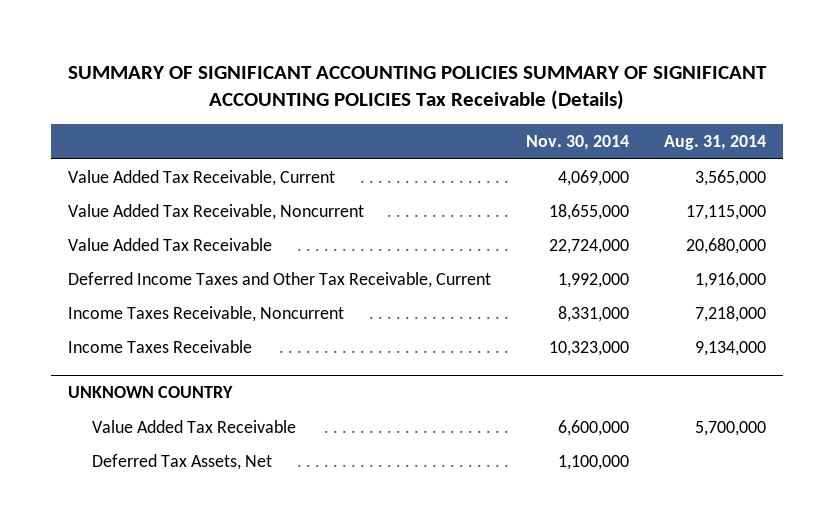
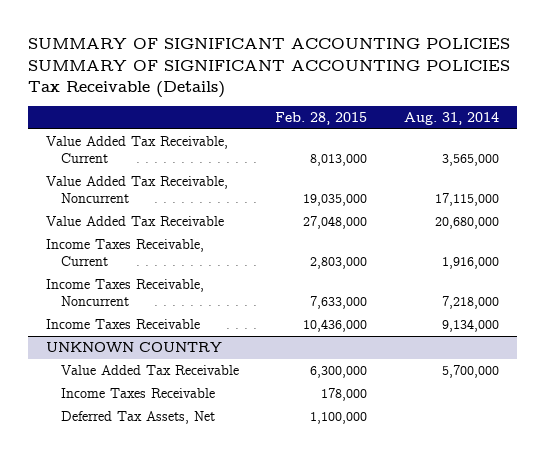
- | Nov. 30, 2014 | Aug. 31, 2014
+ | Feb. 28, 2015 | Aug. 31, 2014
- Deferred Income Taxes and Other Tax Receivable, Current | 1,992,000 | 1,916,000
+ Income Taxes Receivable, Current | 2,803,000 | 1,916,000
@ UNKNOWN COUNTRY
+ Income Taxes Receivable | 178,000 |

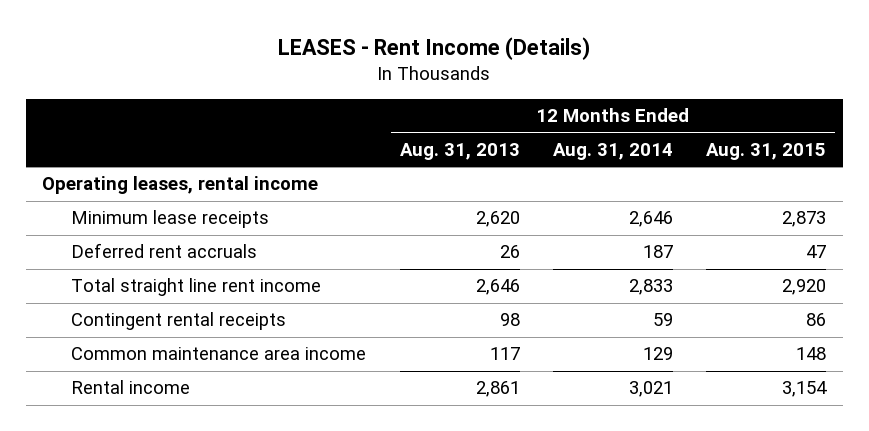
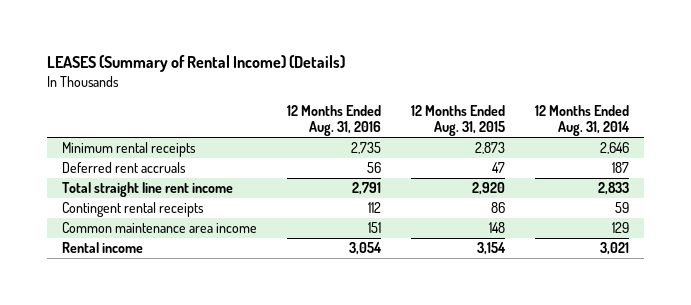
- LEASES - Rent Income (Details)
+ LEASES (Summary of Rental Income) (Details)
- | 12 Months Ended Aug. 31, 2013 | 12 Months Ended Aug. 31, 2014 | 12 Months Ended Aug. 31, 2015
+ | 12 Months Ended Aug. 31, 2016 | 12 Months Ended Aug. 31, 2015 | 12 Months Ended Aug. 31, 2014
- Operating leases, rental income
- Minimum lease receipts | 2,620 | 2,646 | 2,873
+ Minimum rental receipts | 2,735 | 2,873 | 2,646

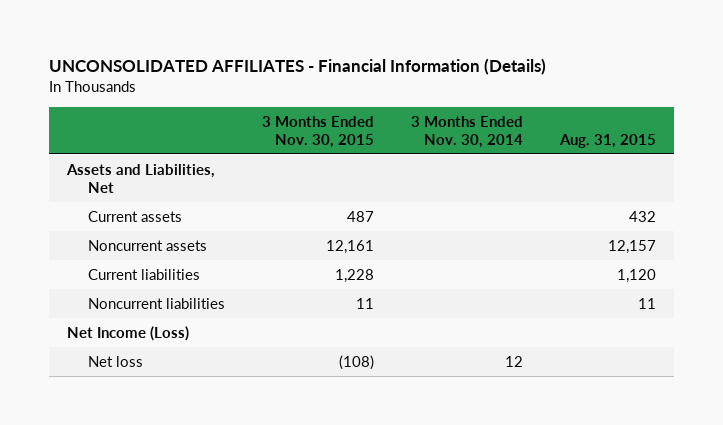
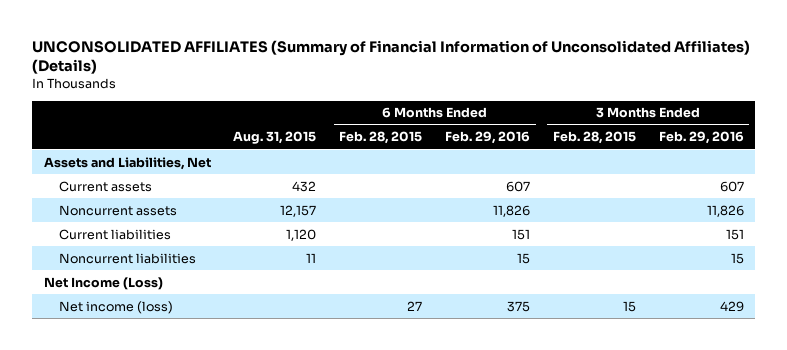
- UNCONSOLIDATED AFFILIATES - Financial Information (Details)
+ UNCONSOLIDATED AFFILIATES (Summary of Financial Information of Unconsolidated Affiliates) (Details)
- | 3 Months Ended Nov. 30, 2015 | 3 Months Ended Nov. 30, 2014 | Aug. 31, 2015
+ | Aug. 31, 2015 | 6 Months Ended Feb. 28, 2015 | 6 Months Ended Feb. 29, 2016 | 3 Months Ended Feb. 28, 2015 | 3 Months Ended Feb. 29, 2016
- Net loss | (108) | 12 |
+ Net income (loss) | | 27 | 375 | 15 | 429

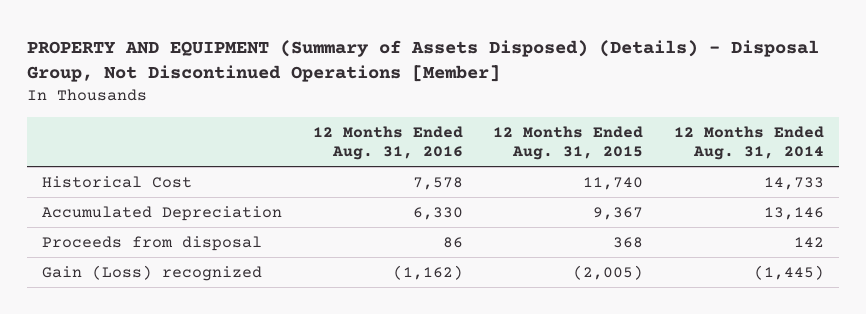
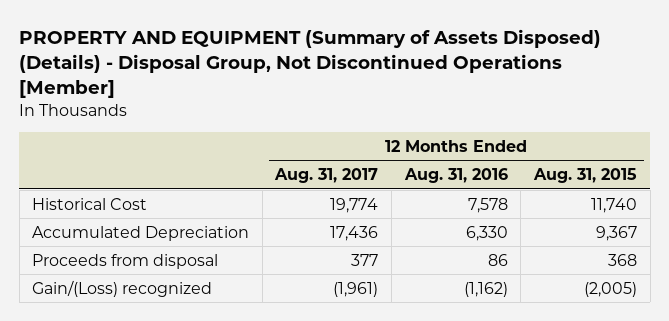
- | 12 Months Ended Aug. 31, 2016 | 12 Months Ended Aug. 31, 2015 | 12 Months Ended Aug. 31, 2014
+ | 12 Months Ended Aug. 31, 2017 | 12 Months Ended Aug. 31, 2016 | 12 Months Ended Aug. 31, 2015
- Gain (Loss) recognized | (1,162) | (2,005) | (1,445)
+ Gain/(Loss) recognized | (1,961) | (1,162) | (2,005)

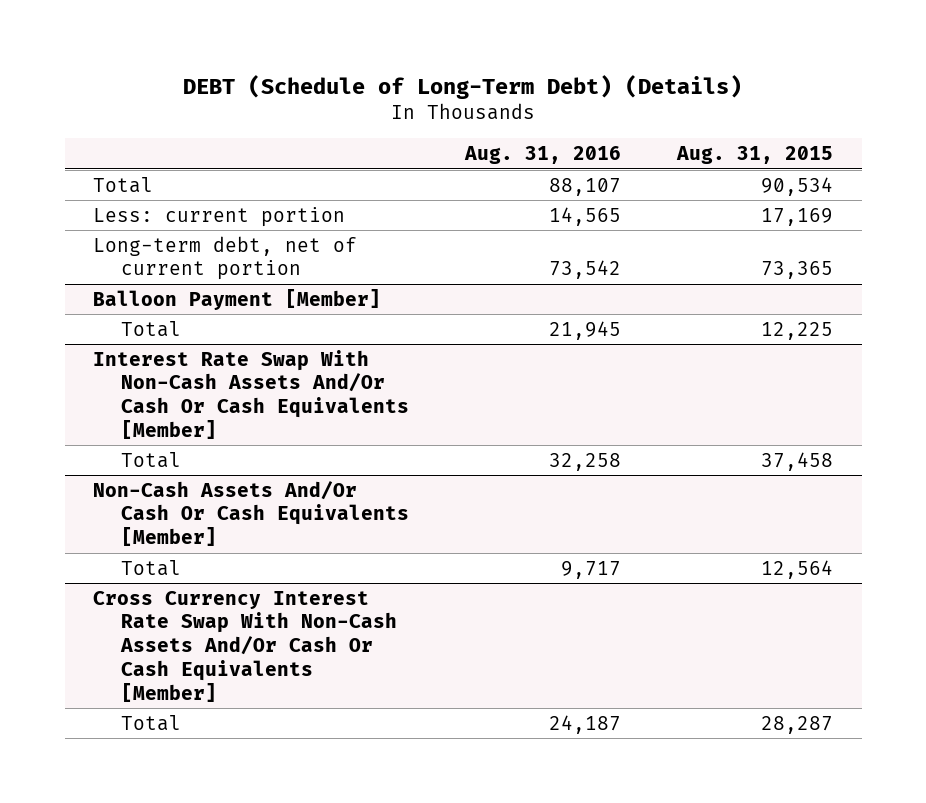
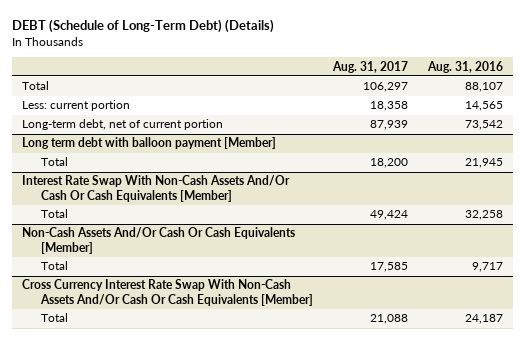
- | Aug. 31, 2016 | Aug. 31, 2015
+ | Aug. 31, 2017 | Aug. 31, 2016
- Balloon Payment [Member]
+ Long term debt with balloon payment [Member]

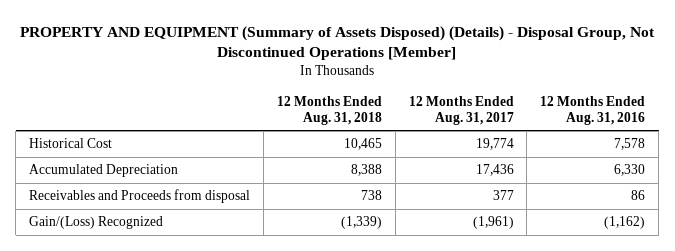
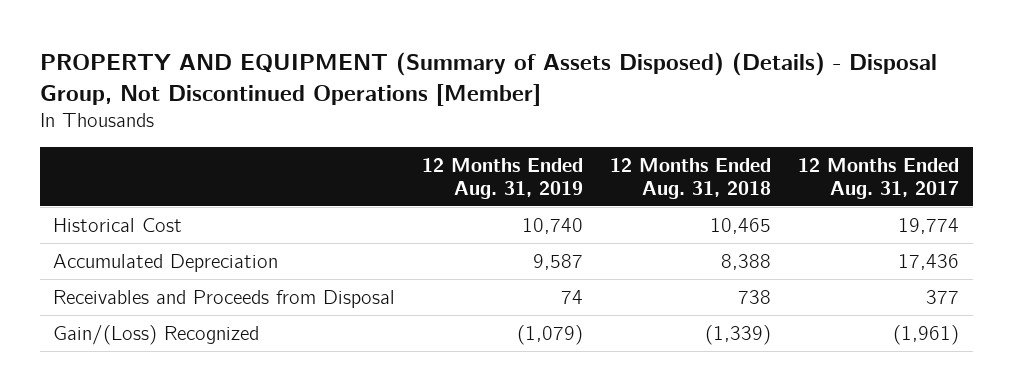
- | 12 Months Ended Aug. 31, 2018 | 12 Months Ended Aug. 31, 2017 | 12 Months Ended Aug. 31, 2016
+ | 12 Months Ended Aug. 31, 2019 | 12 Months Ended Aug. 31, 2018 | 12 Months Ended Aug. 31, 2017
- Receivables and Proceeds from disposal | 738 | 377 | 86
+ Receivables and Proceeds from Disposal | 74 | 738 | 377

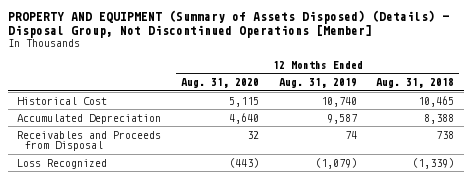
- | 12 Months Ended Aug. 31, 2019 | 12 Months Ended Aug. 31, 2018 | 12 Months Ended Aug. 31, 2017
+ | 12 Months Ended Aug. 31, 2020 | 12 Months Ended Aug. 31, 2019 | 12 Months Ended Aug. 31, 2018
- Gain/(Loss) Recognized | (1,079) | (1,339) | (1,961)
+ Loss Recognized | (443) | (1,079) | (1,339)

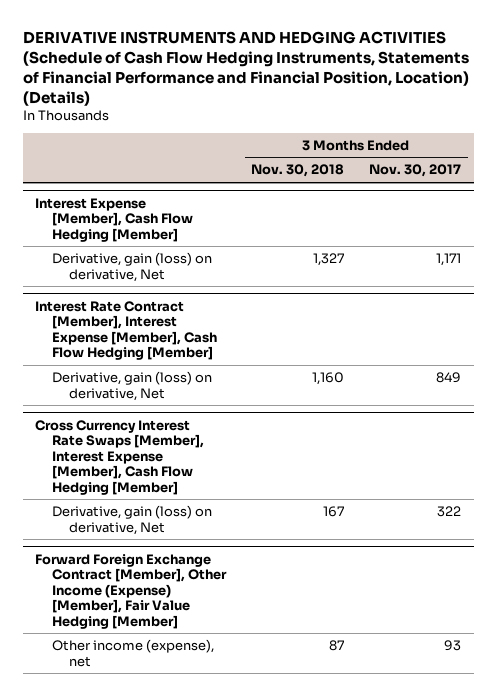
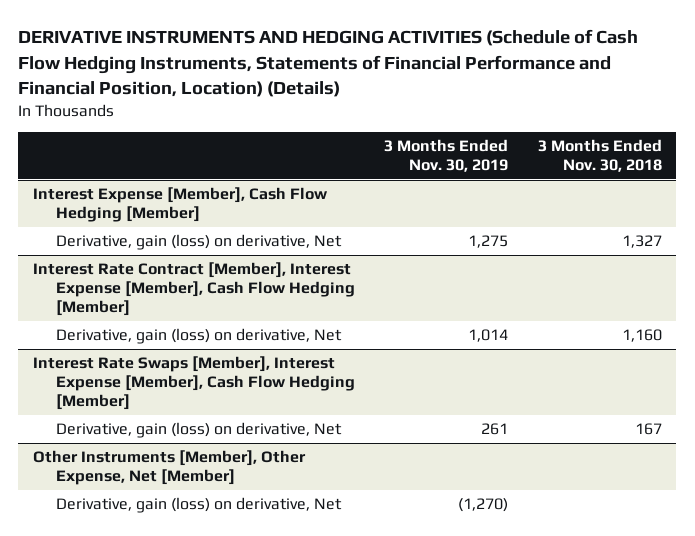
- | 3 Months Ended Nov. 30, 2018 | 3 Months Ended Nov. 30, 2017
+ | 3 Months Ended Nov. 30, 2019 | 3 Months Ended Nov. 30, 2018
- Cross Currency Interest Rate Swaps [Member], Interest Expense [Member], Cash Flow Hedging [Member]
+ Interest Rate Swaps [Member], Interest Expense [Member], Cash Flow Hedging [Member]
- Forward Foreign Exchange Contract [Member], Other Income (Expense) [Member], Fair Value Hedging [Member]
- Other income (expense), net | 87 | 93
+ Other Instruments [Member], Other Expense, Net [Member]
+ Derivative, gain (loss) on derivative, Net | (1,270) |

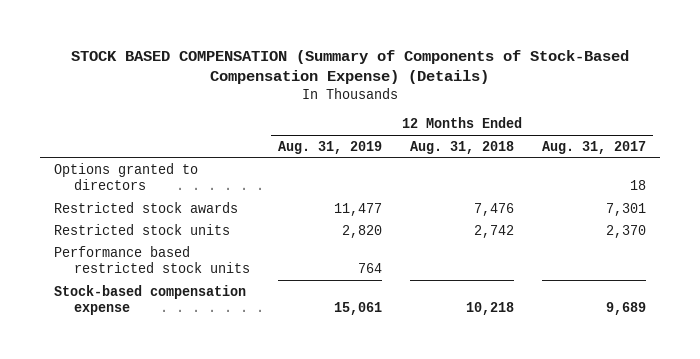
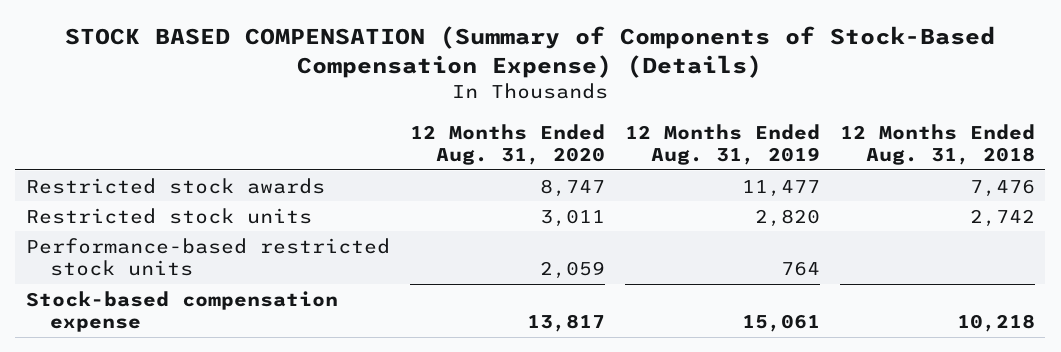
- | 12 Months Ended Aug. 31, 2019 | 12 Months Ended Aug. 31, 2018 | 12 Months Ended Aug. 31, 2017
+ | 12 Months Ended Aug. 31, 2020 | 12 Months Ended Aug. 31, 2019 | 12 Months Ended Aug. 31, 2018
- Options granted to directors | | | 18
- Performance based restricted stock units | 764 | |
+ Performance-based restricted stock units | 2,059 | 764 |

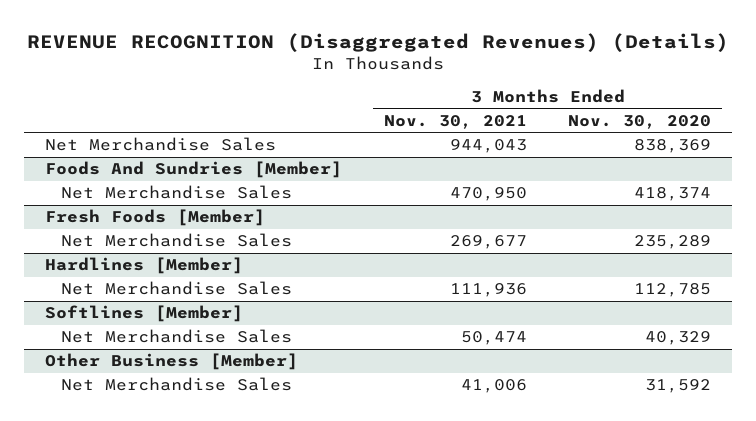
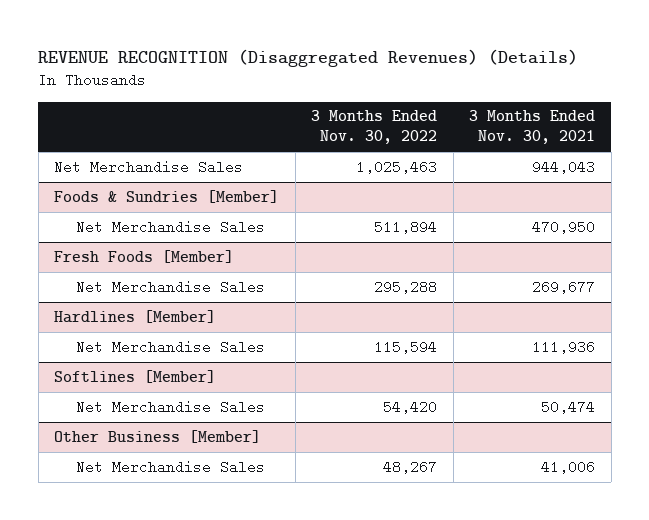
- | 3 Months Ended Nov. 30, 2021 | 3 Months Ended Nov. 30, 2020
+ | 3 Months Ended Nov. 30, 2022 | 3 Months Ended Nov. 30, 2021
- Foods And Sundries [Member]
+ Foods & Sundries [Member]

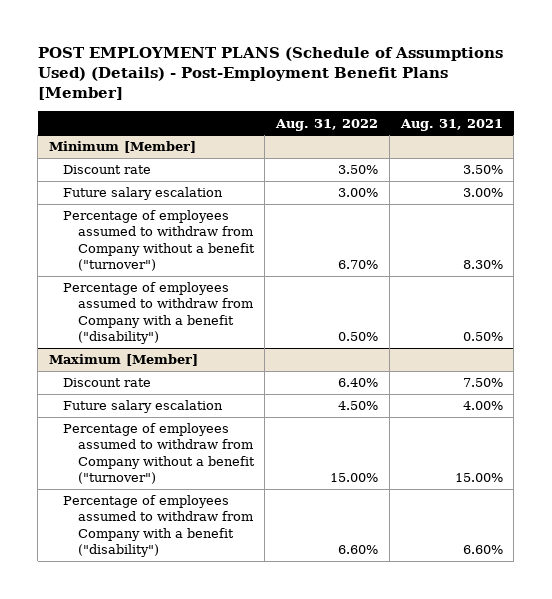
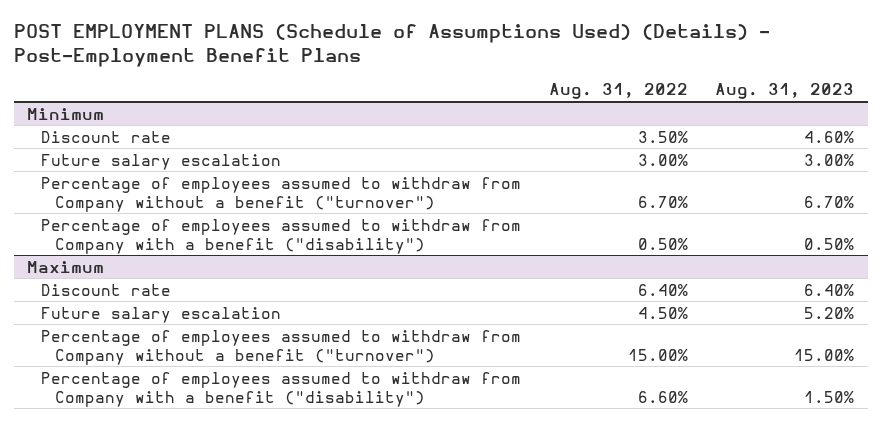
- POST EMPLOYMENT PLANS (Schedule of Assumptions Used) (Details) - Post-Employment Benefit Plans [Member]
+ POST EMPLOYMENT PLANS (Schedule of Assumptions Used) (Details) - Post-Employment Benefit Plans
- | Aug. 31, 2022 | Aug. 31, 2021
+ | Aug. 31, 2022 | Aug. 31, 2023
- Minimum [Member]
+ Minimum
- Maximum [Member]
+ Maximum

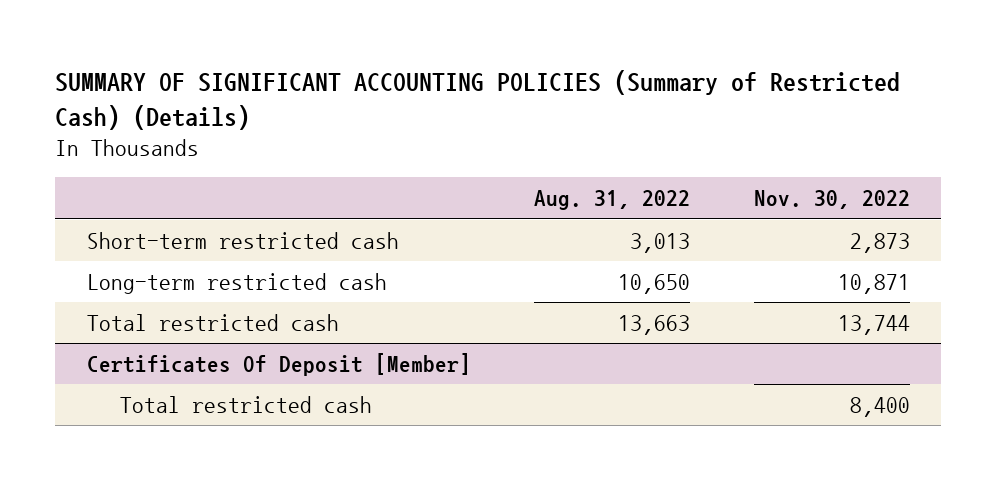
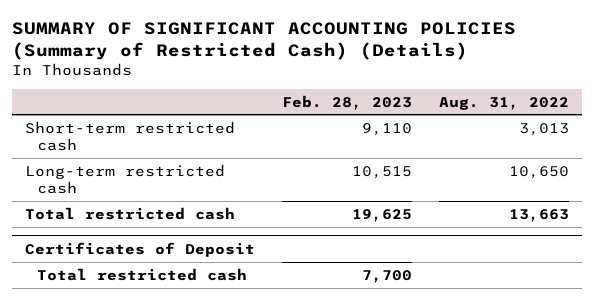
- | Aug. 31, 2022 | Nov. 30, 2022
+ | Feb. 28, 2023 | Aug. 31, 2022
- Certificates Of Deposit [Member]
+ Certificates of Deposit

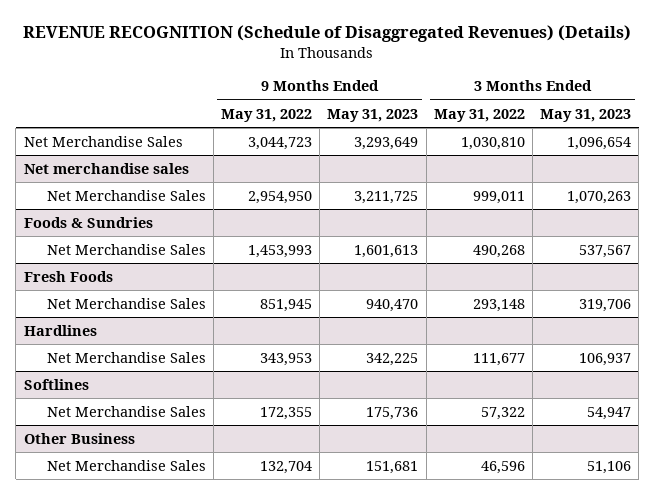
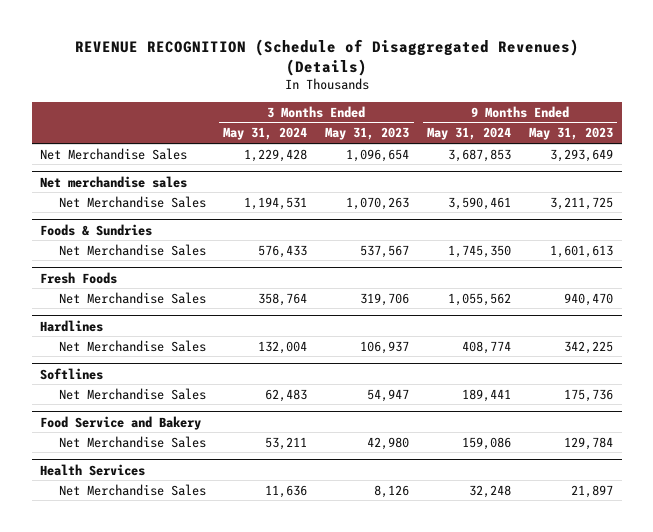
- | 9 Months Ended May 31, 2022 | 9 Months Ended May 31, 2023 | 3 Months Ended May 31, 2022 | 3 Months Ended May 31, 2023
+ | 3 Months Ended May 31, 2024 | 3 Months Ended May 31, 2023 | 9 Months Ended May 31, 2024 | 9 Months Ended May 31, 2023
- Other Business
- Net Merchandise Sales | 132,704 | 151,681 | 46,596 | 51,106
+ Food Service and Bakery
+ Net Merchandise Sales | 53,211 | 42,980 | 159,086 | 129,784
+ Health Services
+ Net Merchandise Sales | 11,636 | 8,126 | 32,248 | 21,897

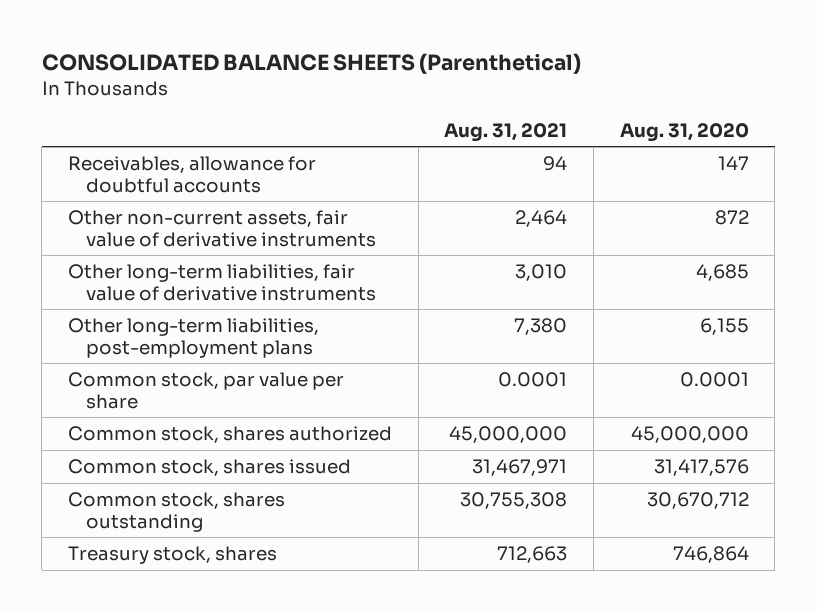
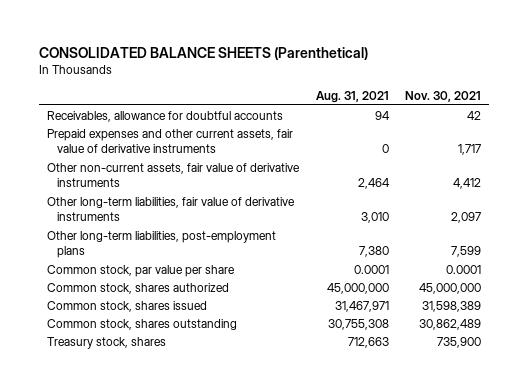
- | Aug. 31, 2021 | Aug. 31, 2020
+ | Aug. 31, 2021 | Nov. 30, 2021
+ Prepaid expenses and other current assets, fair value of derivative instruments | 0 | 1,717

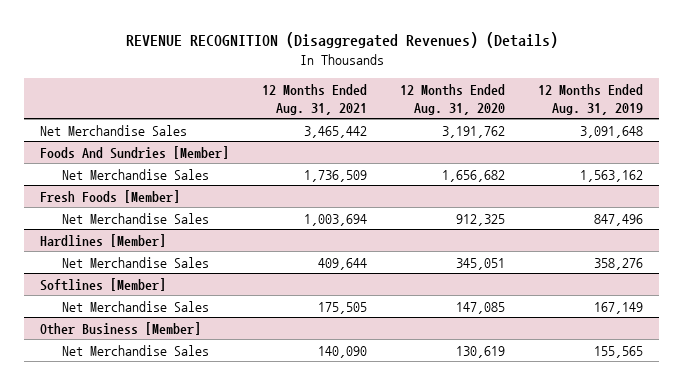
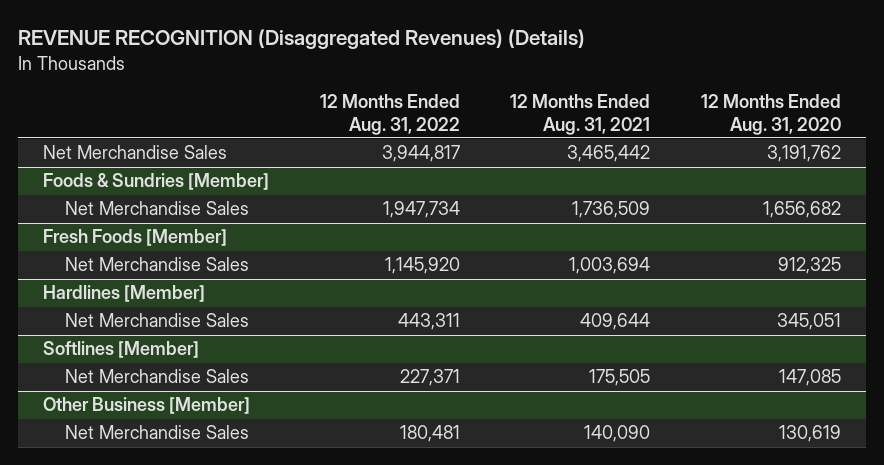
- | 12 Months Ended Aug. 31, 2021 | 12 Months Ended Aug. 31, 2020 | 12 Months Ended Aug. 31, 2019
+ | 12 Months Ended Aug. 31, 2022 | 12 Months Ended Aug. 31, 2021 | 12 Months Ended Aug. 31, 2020
- Foods And Sundries [Member]
+ Foods & Sundries [Member]

